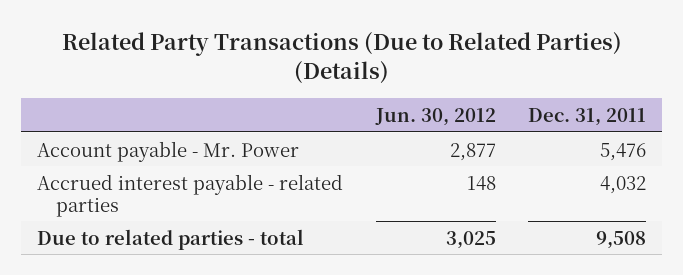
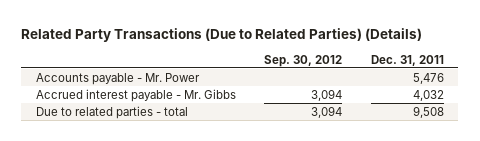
- | Jun. 30, 2012 | Dec. 31, 2011
+ | Sep. 30, 2012 | Dec. 31, 2011
- Account payable - Mr. Power | 2,877 | 5,476
- Accrued interest payable - related parties | 148 | 4,032
+ Accounts payable - Mr. Power | | 5,476
+ Accrued interest payable - Mr. Gibbs | 3,094 | 4,032

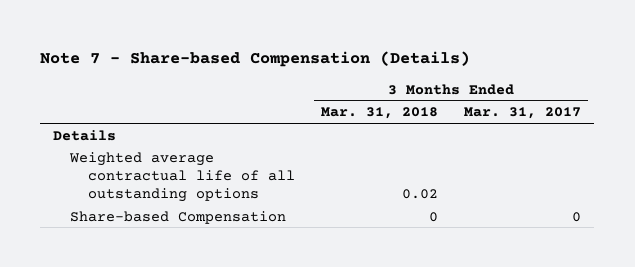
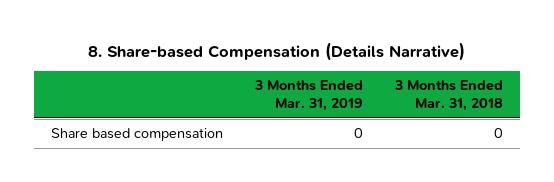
- Note 7 - Share-based Compensation (Details)
+ 8. Share-based Compensation (Details Narrative)
- | 3 Months Ended Mar. 31, 2018 | 3 Months Ended Mar. 31, 2017
+ | 3 Months Ended Mar. 31, 2019 | 3 Months Ended Mar. 31, 2018
- Details
- Weighted average contractual life of all outstanding options | 0.02 |
- Share-based Compensation | 0 | 0
+ Share based compensation | 0 | 0

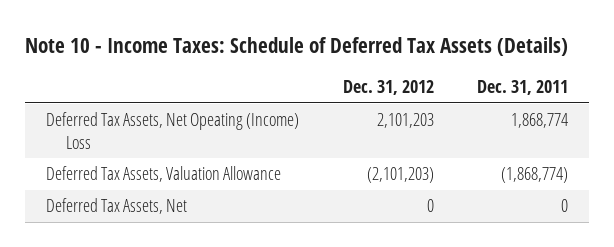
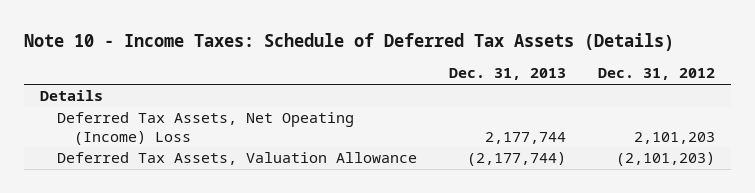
- | Dec. 31, 2012 | Dec. 31, 2011
+ | Dec. 31, 2013 | Dec. 31, 2012
+ Details
- Deferred Tax Assets, Net | 0 | 0

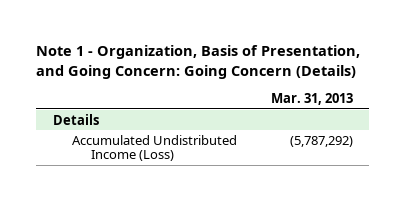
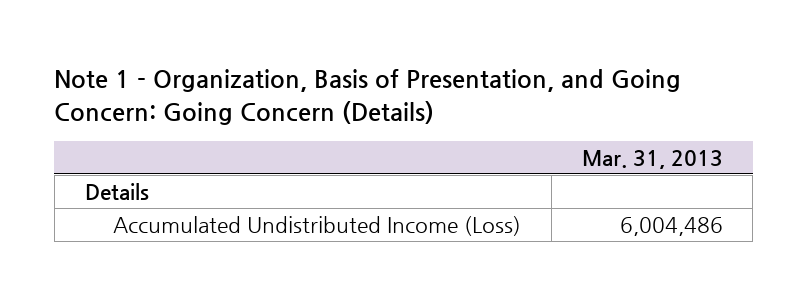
- Accumulated Undistributed Income (Loss) | (5,787,292)
+ Accumulated Undistributed Income (Loss) | 6,004,486

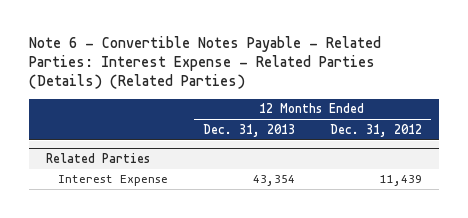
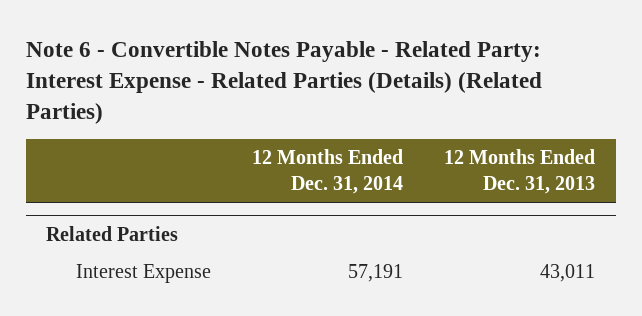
- Note 6 - Convertible Notes Payable - Related Parties: Interest Expense - Related Parties (Details) (Related Parties)
+ Note 6 - Convertible Notes Payable - Related Party: Interest Expense - Related Parties (Details) (Related Parties)
- | 12 Months Ended Dec. 31, 2013 | 12 Months Ended Dec. 31, 2012
+ | 12 Months Ended Dec. 31, 2014 | 12 Months Ended Dec. 31, 2013
@ Related Parties
- Interest Expense | 43,354 | 11,439
+ Interest Expense | 57,191 | 43,011

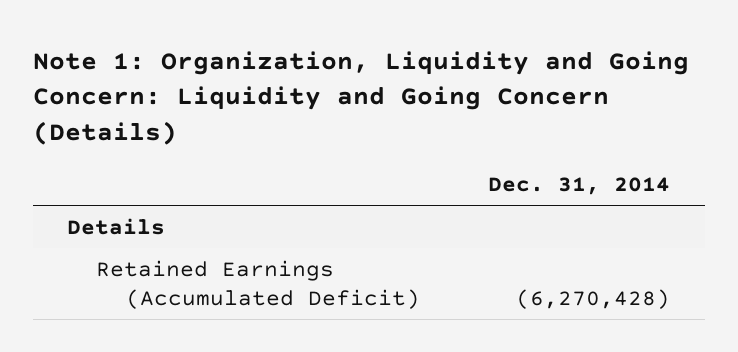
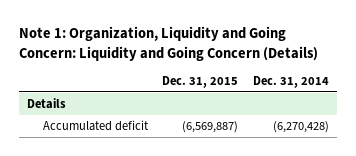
- | Dec. 31, 2014
+ | Dec. 31, 2015 | Dec. 31, 2014
- Retained Earnings (Accumulated Deficit) | (6,270,428)
+ Accumulated deficit | (6,569,887) | (6,270,428)

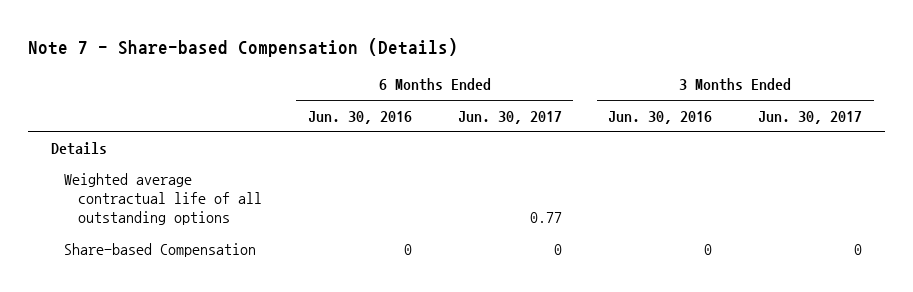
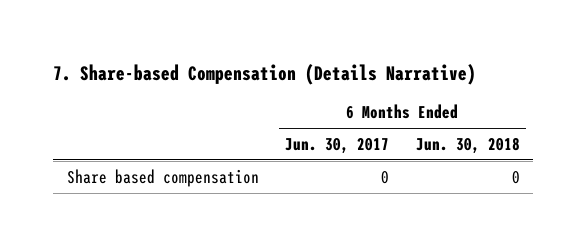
- Note 7 - Share-based Compensation (Details)
+ 7. Share-based Compensation (Details Narrative)
- | 6 Months Ended Jun. 30, 2016 | 6 Months Ended Jun. 30, 2017 | 3 Months Ended Jun. 30, 2016 | 3 Months Ended Jun. 30, 2017
+ | 6 Months Ended Jun. 30, 2017 | 6 Months Ended Jun. 30, 2018
- Details
- Weighted average contractual life of all outstanding options | | 0.77 | |
- Share-based Compensation | 0 | 0 | 0 | 0
+ Share based compensation | 0 | 0

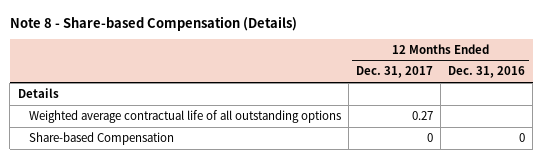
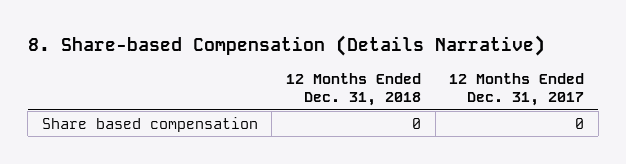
- Note 8 - Share-based Compensation (Details)
+ 8. Share-based Compensation (Details Narrative)
- | 12 Months Ended Dec. 31, 2017 | 12 Months Ended Dec. 31, 2016
+ | 12 Months Ended Dec. 31, 2018 | 12 Months Ended Dec. 31, 2017
- Details
- Weighted average contractual life of all outstanding options | 0.27 |
- Share-based Compensation | 0 | 0
+ Share based compensation | 0 | 0

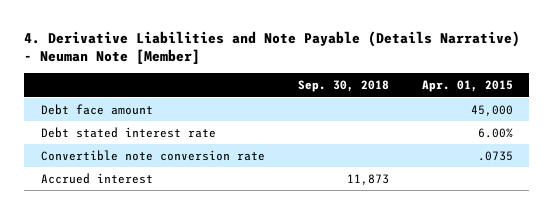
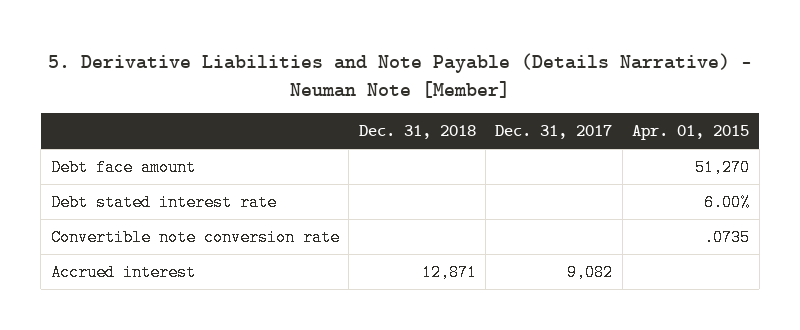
- 4. Derivative Liabilities and Note Payable (Details Narrative) - Neuman Note [Member]
+ 5. Derivative Liabilities and Note Payable (Details Narrative) - Neuman Note [Member]
- | Sep. 30, 2018 | Apr. 01, 2015
+ | Dec. 31, 2018 | Dec. 31, 2017 | Apr. 01, 2015
- Debt face amount | | 45,000
+ Debt face amount | | | 51,270

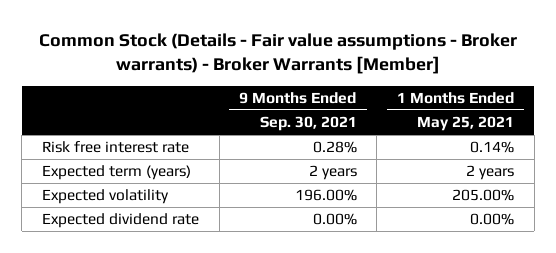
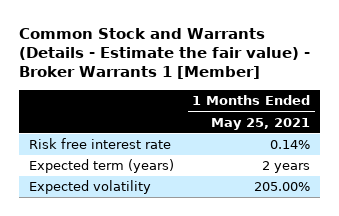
- Common Stock (Details - Fair value assumptions - Broker warrants) - Broker Warrants [Member]
+ Common Stock and Warrants (Details - Estimate the fair value) - Broker Warrants 1 [Member]
- | 9 Months Ended Sep. 30, 2021 | 1 Months Ended May 25, 2021
+ | 1 Months Ended May 25, 2021
- Expected dividend rate | 0.00% | 0.00%

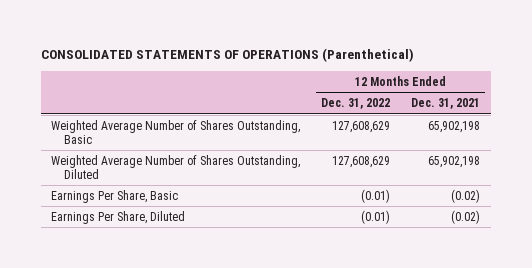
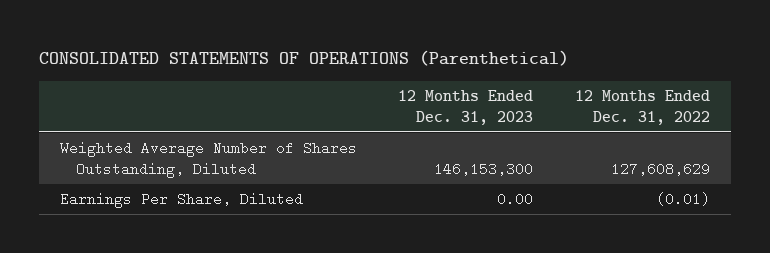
- | 12 Months Ended Dec. 31, 2022 | 12 Months Ended Dec. 31, 2021
+ | 12 Months Ended Dec. 31, 2023 | 12 Months Ended Dec. 31, 2022
- Weighted Average Number of Shares Outstanding, Basic | 127,608,629 | 65,902,198
- Earnings Per Share, Basic | (0.01) | (0.02)

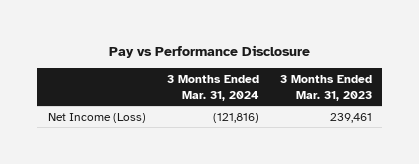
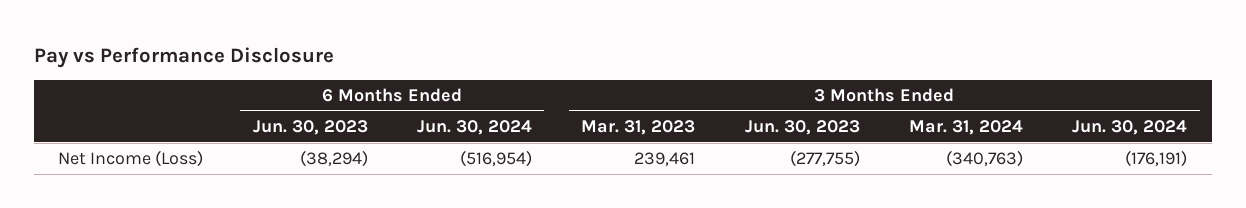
- | 3 Months Ended Mar. 31, 2024 | 3 Months Ended Mar. 31, 2023
+ | 6 Months Ended Jun. 30, 2023 | 6 Months Ended Jun. 30, 2024 | 3 Months Ended Mar. 31, 2023 | 3 Months Ended Jun. 30, 2023 | 3 Months Ended Mar. 31, 2024 | 3 Months Ended Jun. 30, 2024
- Net Income (Loss) | (121,816) | 239,461
+ Net Income (Loss) | (38,294) | (516,954) | 239,461 | (277,755) | (340,763) | (176,191)

